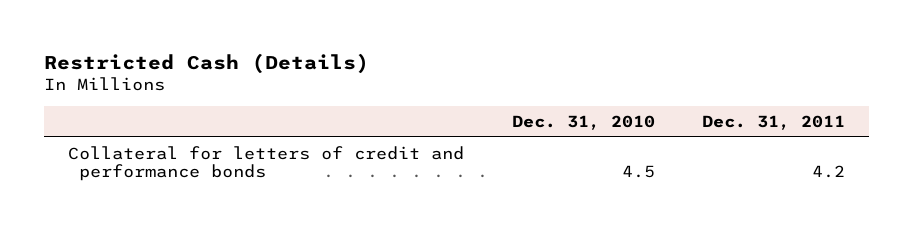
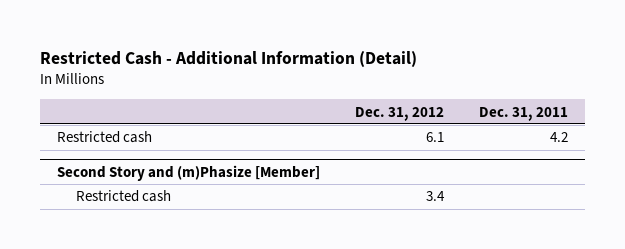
- Restricted Cash (Details)
+ Restricted Cash - Additional Information (Detail)
- | Dec. 31, 2010 | Dec. 31, 2011
+ | Dec. 31, 2012 | Dec. 31, 2011
- Collateral for letters of credit and performance bonds | 4.5 | 4.2
+ Restricted cash | 6.1 | 4.2
+ Second Story and (m)Phasize [Member]
+ Restricted cash | 3.4 |

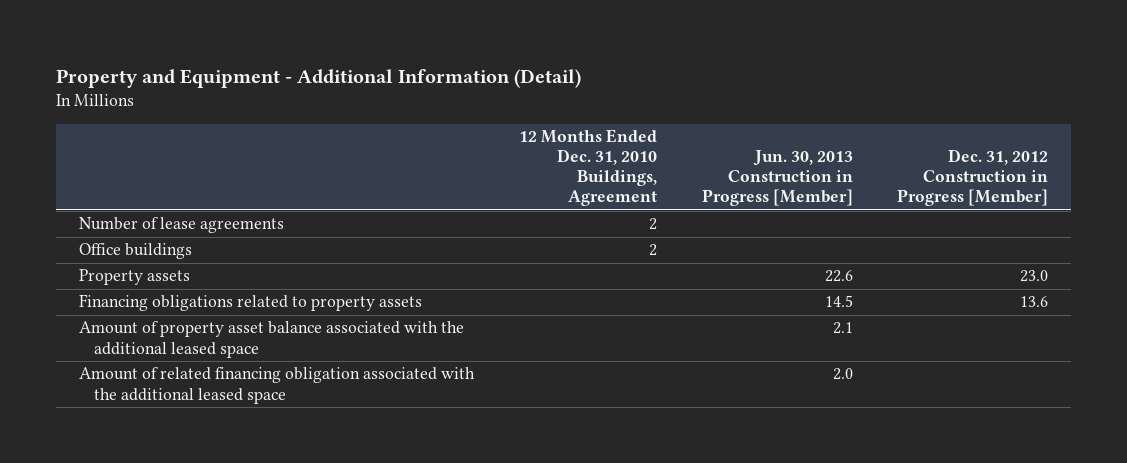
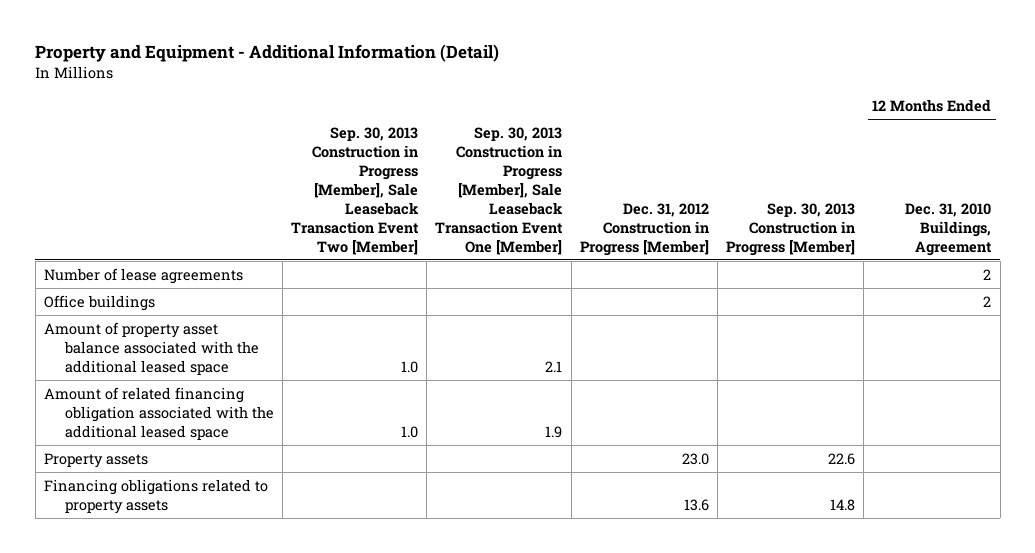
- | 12 Months Ended Dec. 31, 2010 Buildings, Agreement | Jun. 30, 2013 Construction in Progress [Member] | Dec. 31, 2012 Construction in Progress [Member]
+ | Sep. 30, 2013 Construction in Progress [Member], Sale Leaseback Transaction Event Two [Member] | Sep. 30, 2013 Construction in Progress [Member], Sale Leaseback Transaction Event One [Member] | Dec. 31, 2012 Construction in Progress [Member] | Sep. 30, 2013 Construction in Progress [Member] | 12 Months Ended Dec. 31, 2010 Buildings, Agreement
moved down: Property assets | | | 23.0 | 22.6 |
moved down: Financing obligations related to property assets | | | 13.6 | 14.8 |

